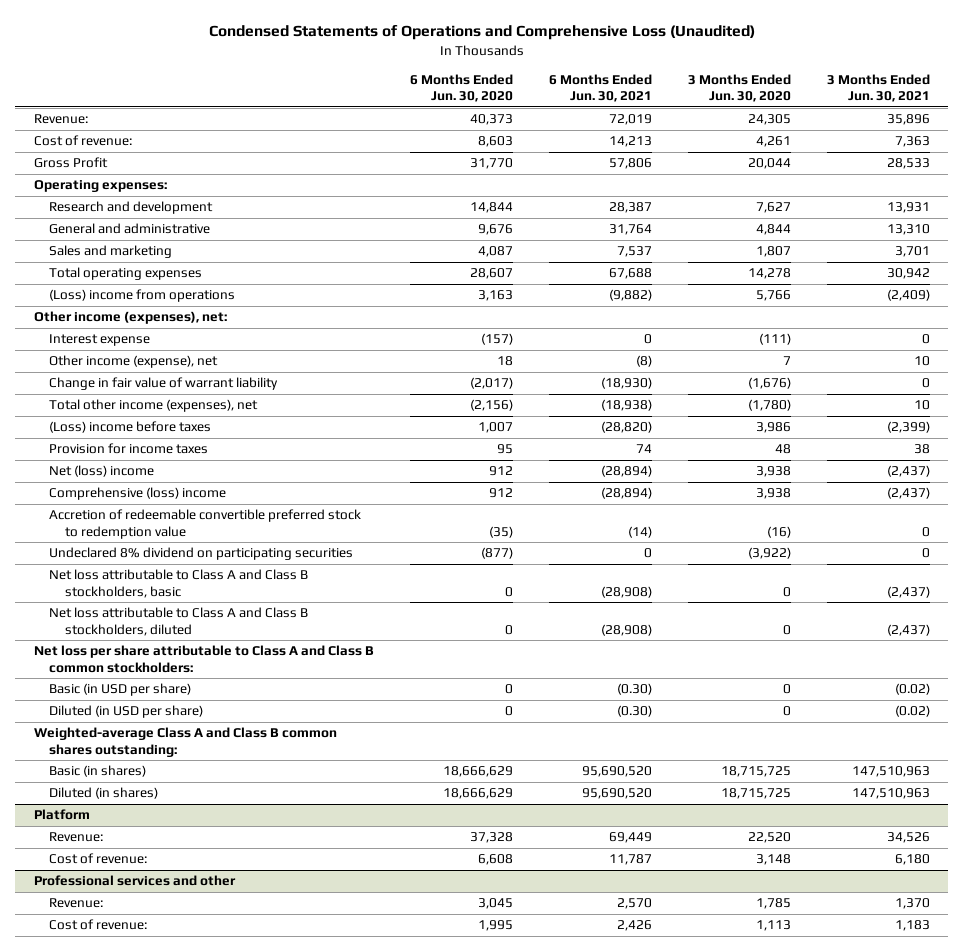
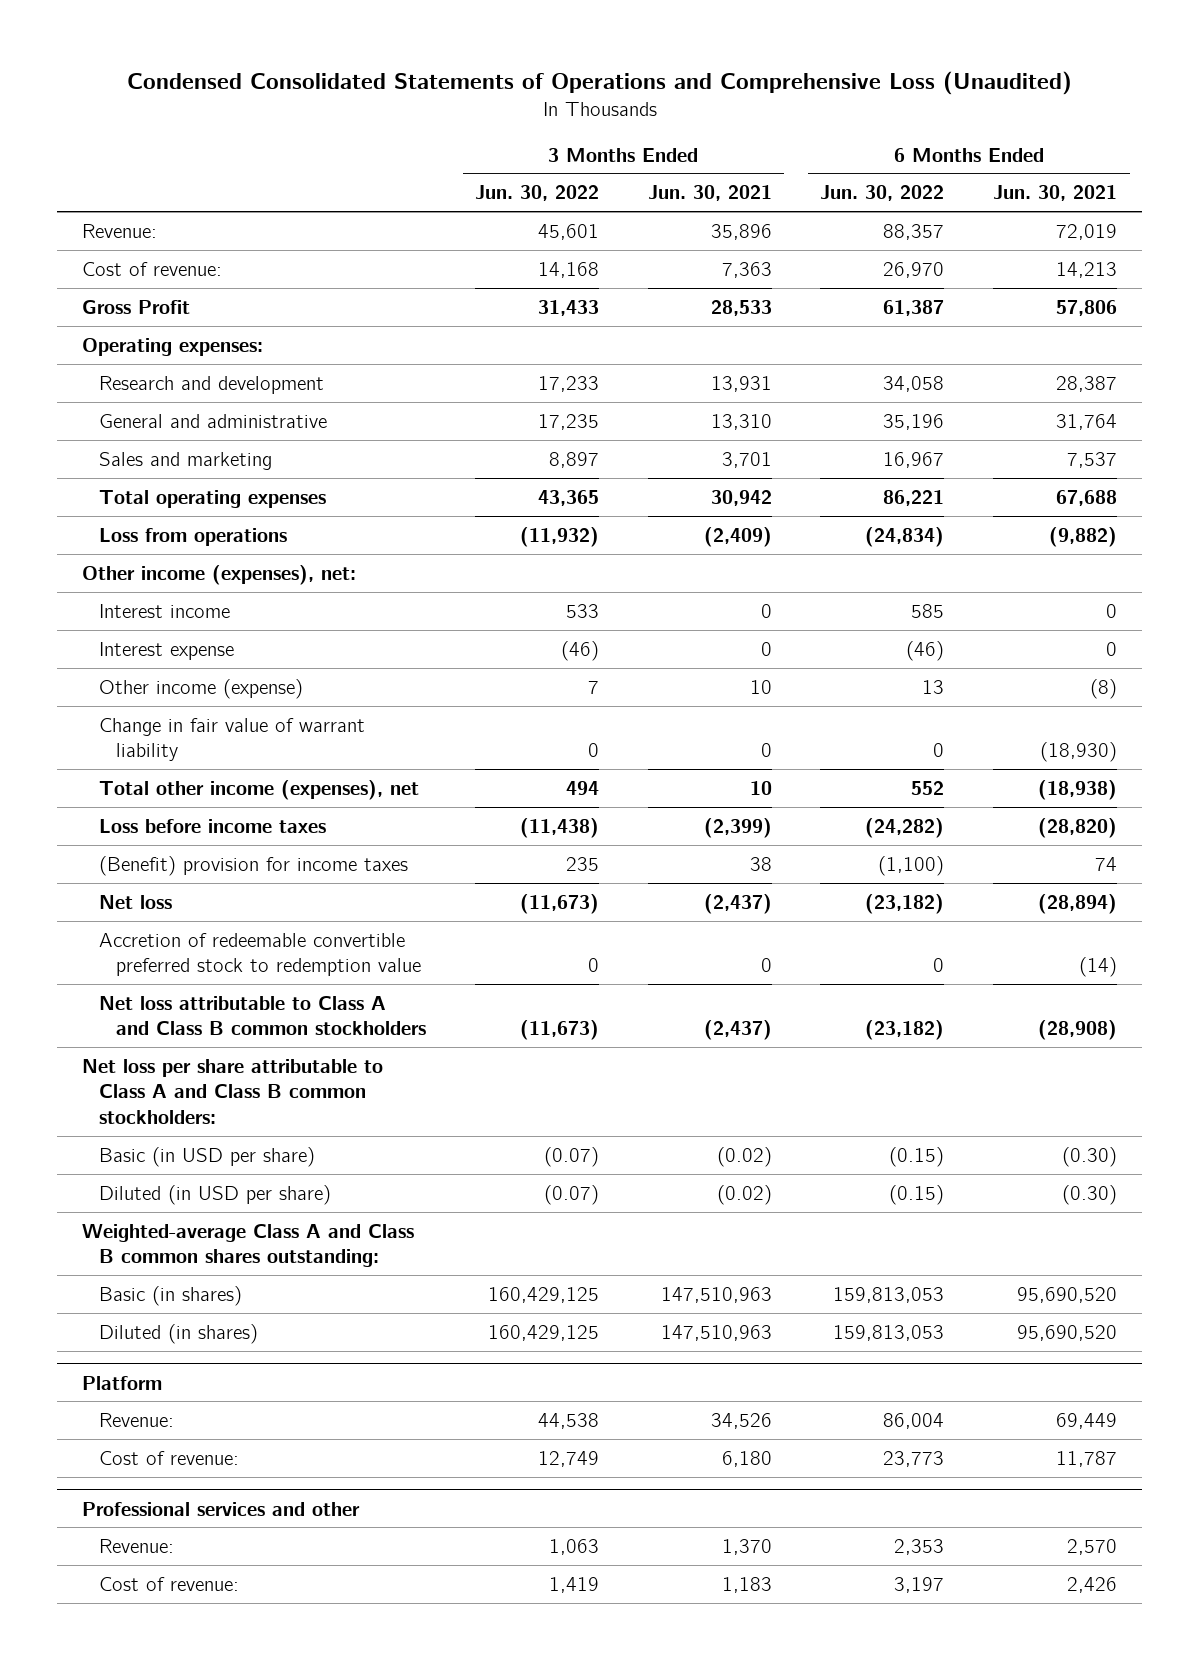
- Condensed Statements of Operations and Comprehensive Loss (Unaudited)
+ Condensed Consolidated Statements of Operations and Comprehensive Loss (Unaudited)
- | 6 Months Ended Jun. 30, 2020 | 6 Months Ended Jun. 30, 2021 | 3 Months Ended Jun. 30, 2020 | 3 Months Ended Jun. 30, 2021
+ | 3 Months Ended Jun. 30, 2022 | 3 Months Ended Jun. 30, 2021 | 6 Months Ended Jun. 30, 2022 | 6 Months Ended Jun. 30, 2021
- (Loss) income from operations | 3,163 | (9,882) | 5,766 | (2,409)
+ Loss from operations | (11,932) | (2,409) | (24,834) | (9,882)
+ Interest income | 533 | 0 | 585 | 0
- Other income (expense), net | 18 | (8) | 7 | 10
+ Other income (expense) | 7 | 10 | 13 | (8)
- (Loss) income before taxes | 1,007 | (28,820) | 3,986 | (2,399)
- Provision for income taxes | 95 | 74 | 48 | 38
- Net (loss) income | 912 | (28,894) | 3,938 | (2,437)
- Comprehensive (loss) income | 912 | (28,894) | 3,938 | (2,437)
+ Loss before income taxes | (11,438) | (2,399) | (24,282) | (28,820)
+ (Benefit) provision for income taxes | 235 | 38 | (1,100) | 74
+ Net loss | (11,673) | (2,437) | (23,182) | (28,894)
- Undeclared 8% dividend on participating securities | (877) | 0 | (3,922) | 0
- Net loss attributable to Class A and Class B stockholders, basic | 0 | (28,908) | 0 | (2,437)
- Net loss attributable to Class A and Class B stockholders, diluted | 0 | (28,908) | 0 | (2,437)
+ Net loss attributable to Class A and Class B common stockholders | (11,673) | (2,437) | (23,182) | (28,908)

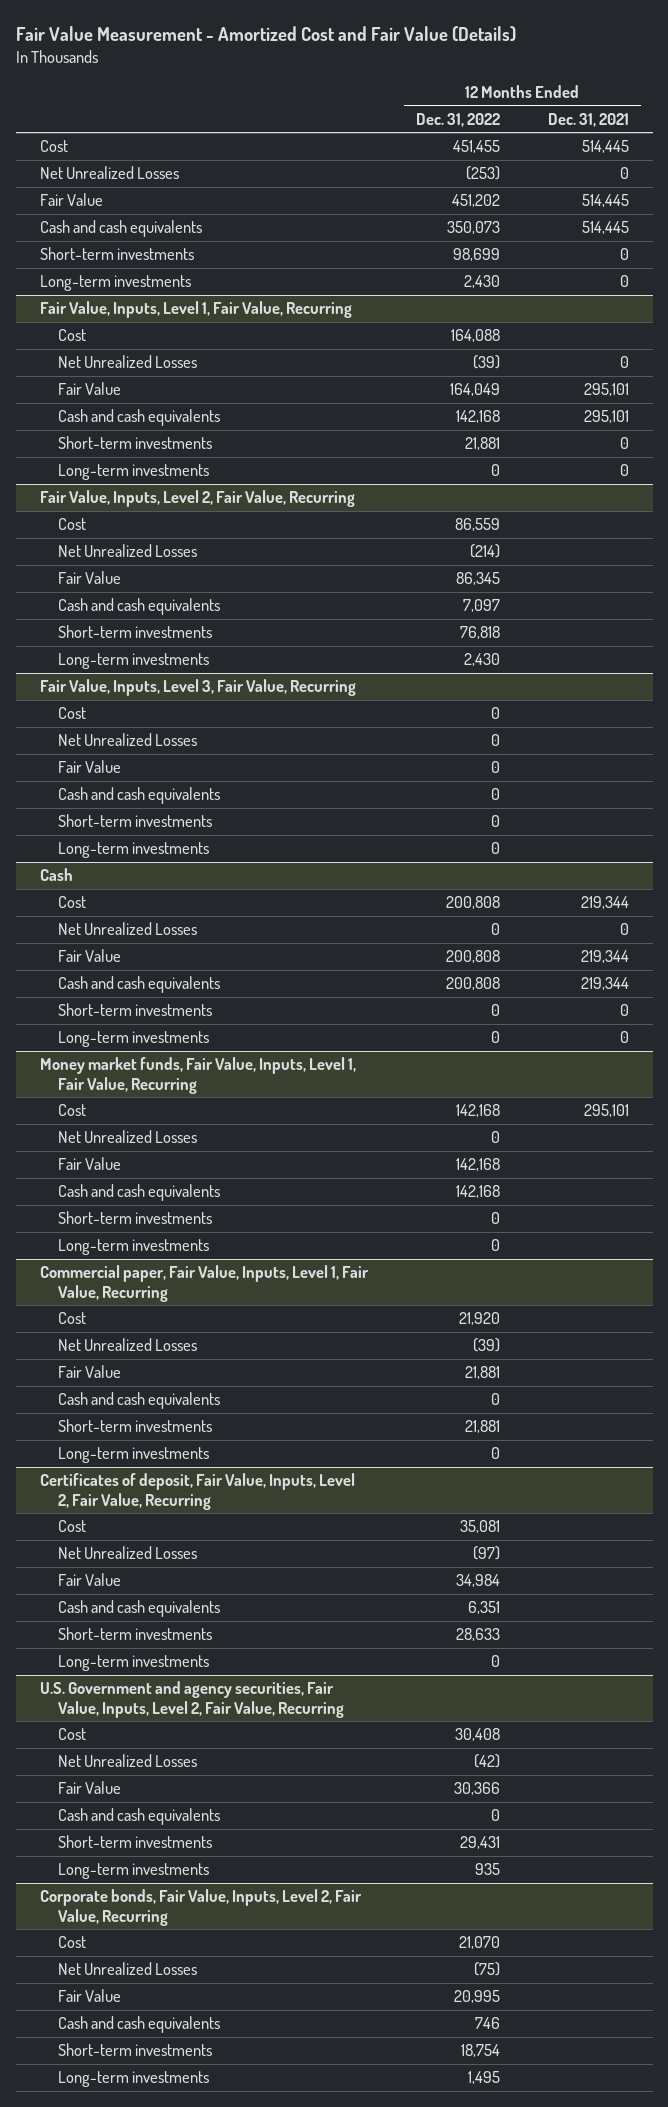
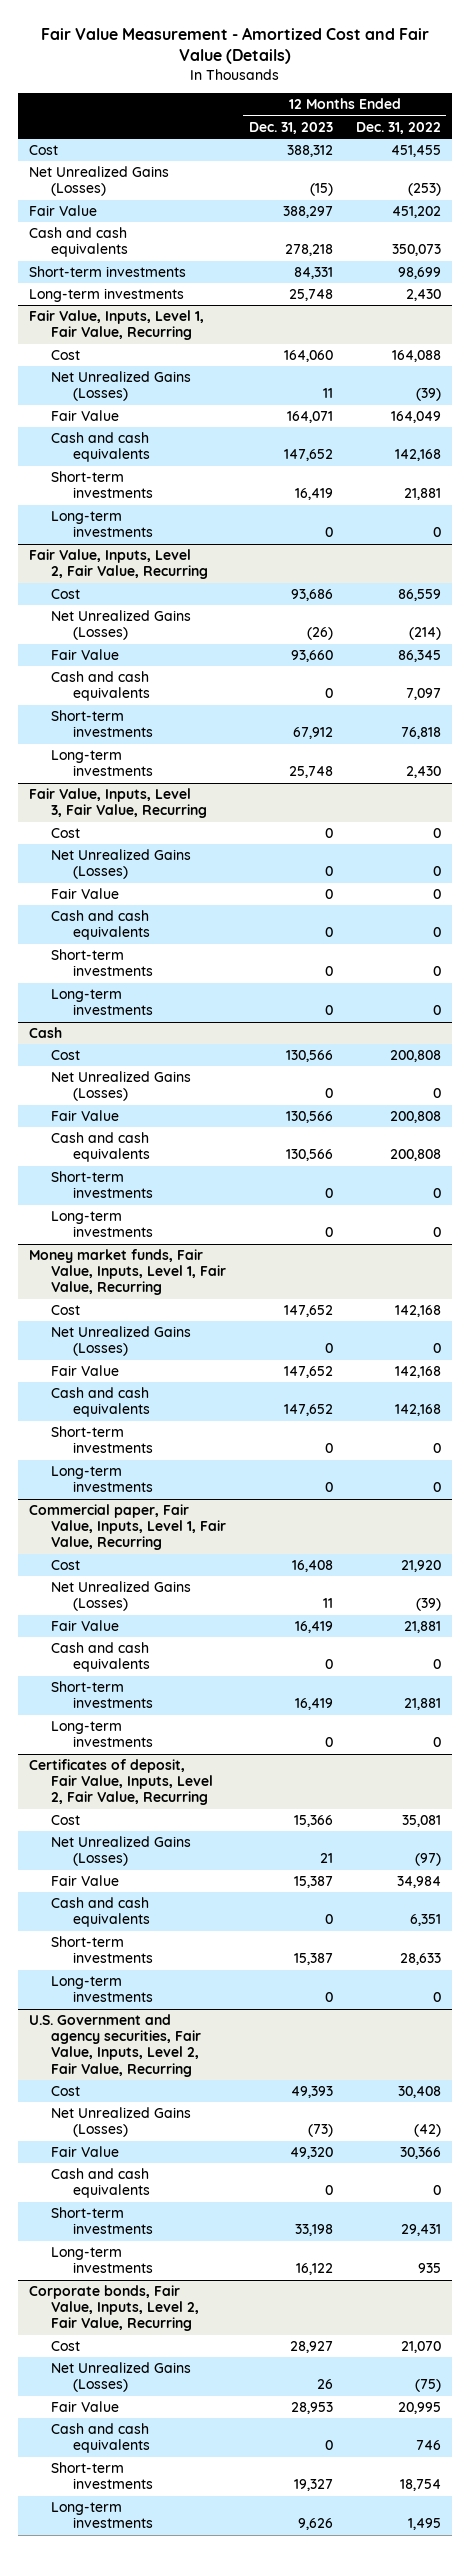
- | 12 Months Ended Dec. 31, 2022 | 12 Months Ended Dec. 31, 2021
+ | 12 Months Ended Dec. 31, 2023 | 12 Months Ended Dec. 31, 2022
- Net Unrealized Losses | (253) | 0
+ Net Unrealized Gains (Losses) | (15) | (253)
@ Fair Value, Inputs, Level 1, Fair Value, Recurring
- Net Unrealized Losses | (39) | 0
+ Net Unrealized Gains (Losses) | 11 | (39)
@ Fair Value, Inputs, Level 2, Fair Value, Recurring
- Net Unrealized Losses | (214) |
+ Net Unrealized Gains (Losses) | (26) | (214)
@ Fair Value, Inputs, Level 3, Fair Value, Recurring
- Net Unrealized Losses | 0 |
+ Net Unrealized Gains (Losses) | 0 | 0
@ Cash
- Net Unrealized Losses | 0 | 0
+ Net Unrealized Gains (Losses) | 0 | 0
@ Money market funds, Fair Value, Inputs, Level 1, Fair Value, Recurring
- Net Unrealized Losses | 0 |
+ Net Unrealized Gains (Losses) | 0 | 0
@ Commercial paper, Fair Value, Inputs, Level 1, Fair Value, Recurring
- Net Unrealized Losses | (39) |
+ Net Unrealized Gains (Losses) | 11 | (39)
@ Certificates of deposit, Fair Value, Inputs, Level 2, Fair Value, Recurring
- Net Unrealized Losses | (97) |
+ Net Unrealized Gains (Losses) | 21 | (97)
@ U.S. Government and agency securities, Fair Value, Inputs, Level 2, Fair Value, Recurring
- Net Unrealized Losses | (42) |
+ Net Unrealized Gains (Losses) | (73) | (42)
@ Corporate bonds, Fair Value, Inputs, Level 2, Fair Value, Recurring
- Net Unrealized Losses | (75) |
+ Net Unrealized Gains (Losses) | 26 | (75)

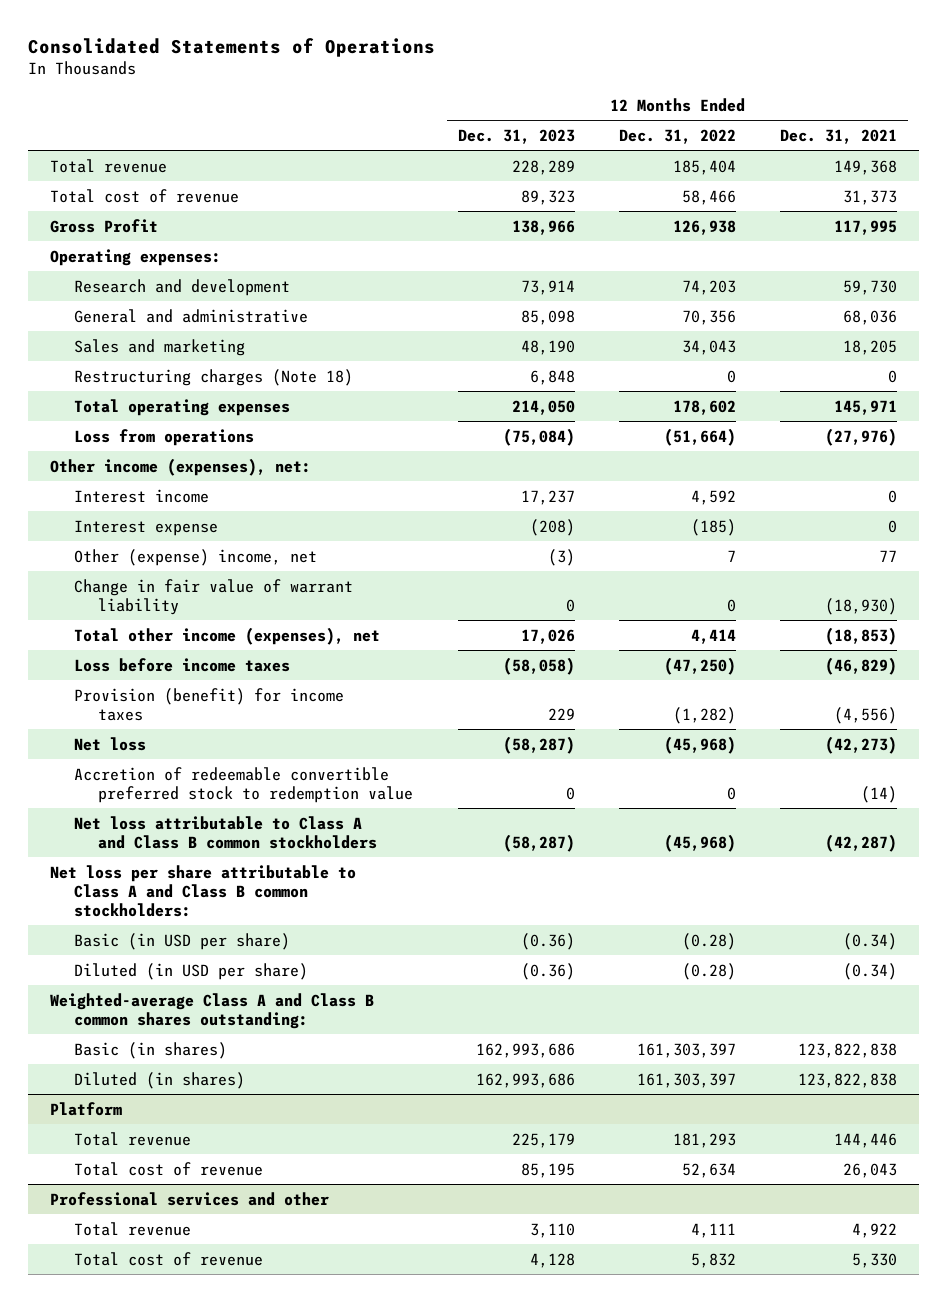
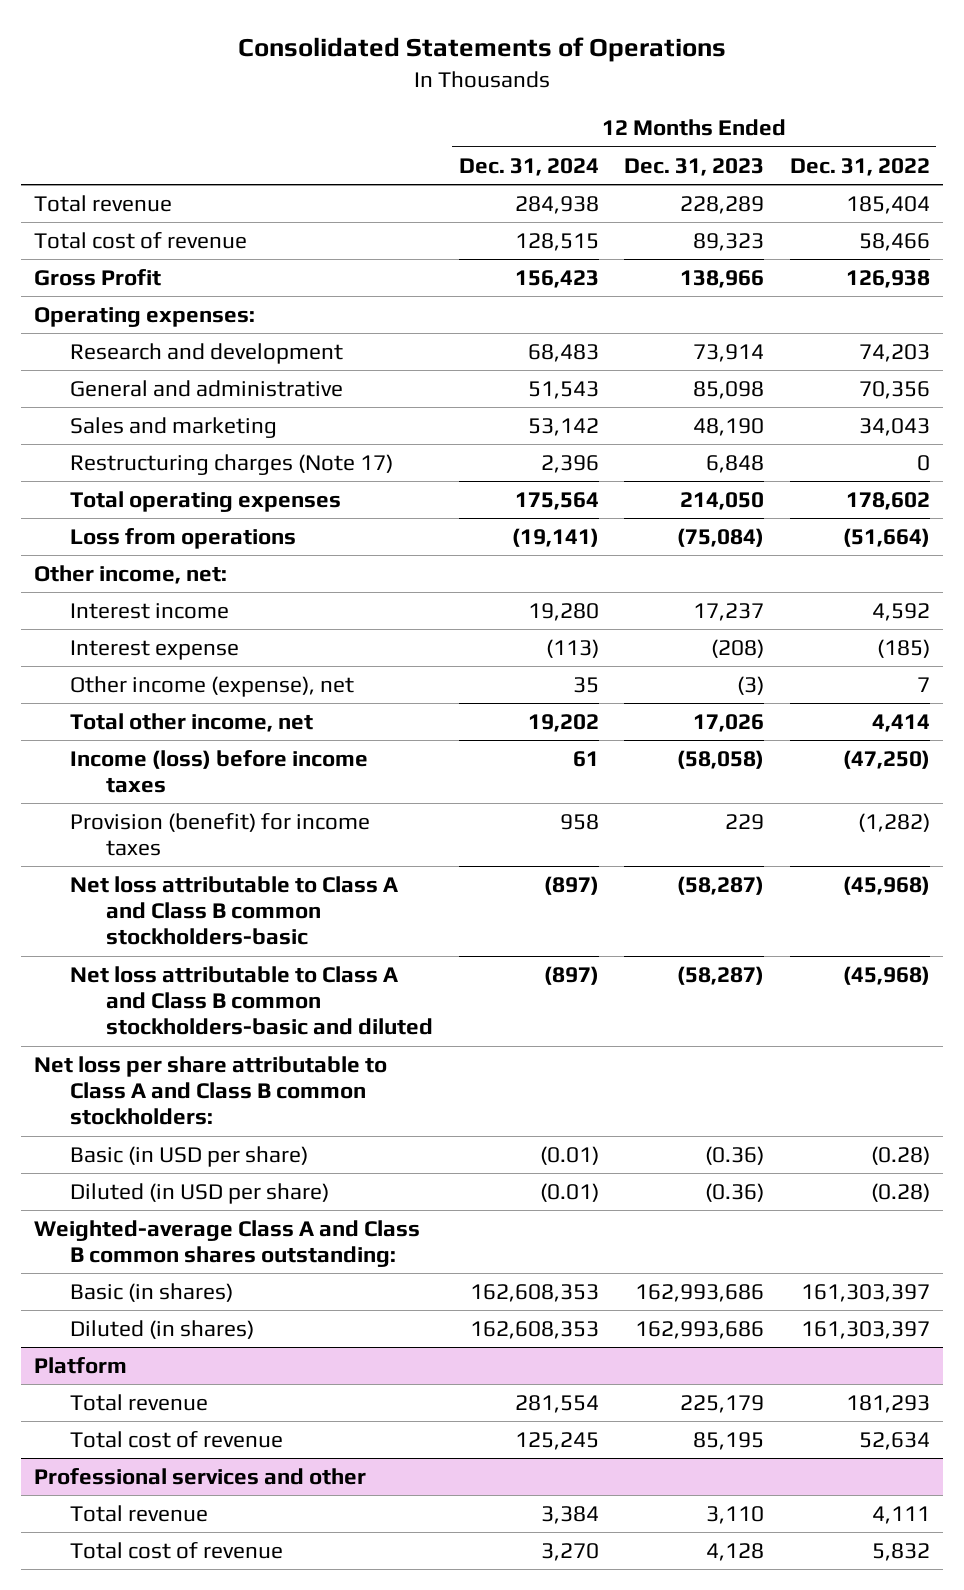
- | 12 Months Ended Dec. 31, 2023 | 12 Months Ended Dec. 31, 2022 | 12 Months Ended Dec. 31, 2021
+ | 12 Months Ended Dec. 31, 2024 | 12 Months Ended Dec. 31, 2023 | 12 Months Ended Dec. 31, 2022
- Restructuring charges (Note 18) | 6,848 | 0 | 0
+ Restructuring charges (Note 17) | 2,396 | 6,848 | 0
- Other income (expenses), net:
+ Other income, net:
- Other (expense) income, net | (3) | 7 | 77
- Change in fair value of warrant liability | 0 | 0 | (18,930)
- Total other income (expenses), net | 17,026 | 4,414 | (18,853)
- Loss before income taxes | (58,058) | (47,250) | (46,829)
+ Other income (expense), net | 35 | (3) | 7
+ Total other income, net | 19,202 | 17,026 | 4,414
+ Income (loss) before income taxes | 61 | (58,058) | (47,250)
- Net loss | (58,287) | (45,968) | (42,273)
- Accretion of redeemable convertible preferred stock to redemption value | 0 | 0 | (14)
- Net loss attributable to Class A and Class B common stockholders | (58,287) | (45,968) | (42,287)
+ Net loss attributable to Class A and Class B common stockholders-basic | (897) | (58,287) | (45,968)
+ Net loss attributable to Class A and Class B common stockholders-basic and diluted | (897) | (58,287) | (45,968)

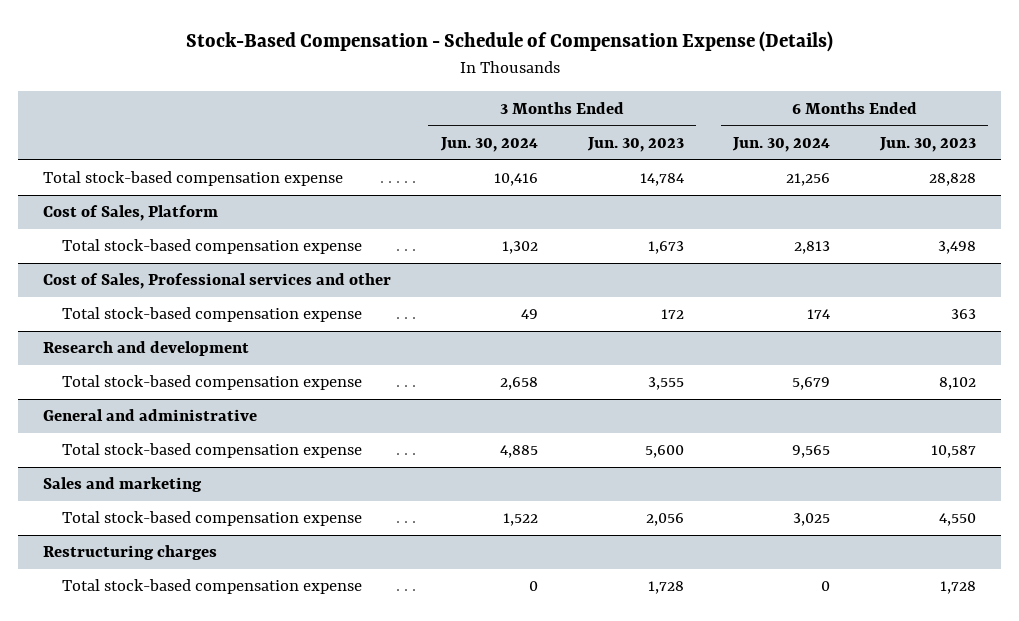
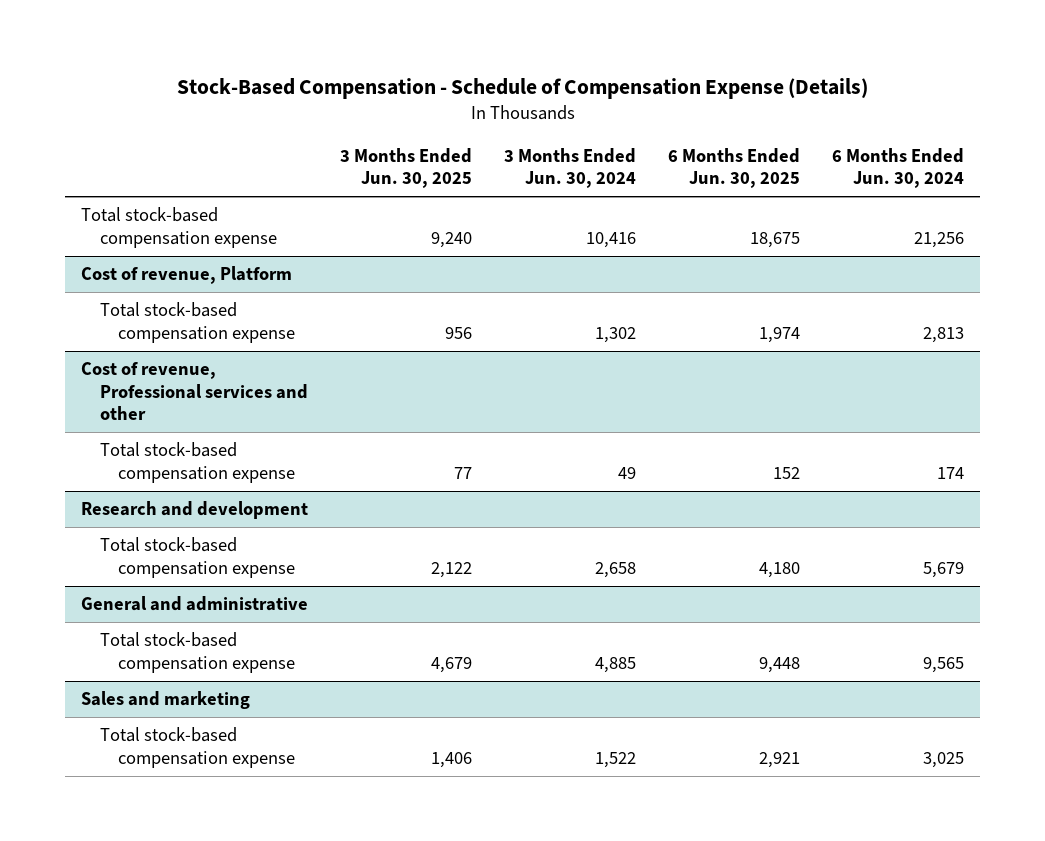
- | 3 Months Ended Jun. 30, 2024 | 3 Months Ended Jun. 30, 2023 | 6 Months Ended Jun. 30, 2024 | 6 Months Ended Jun. 30, 2023
+ | 3 Months Ended Jun. 30, 2025 | 3 Months Ended Jun. 30, 2024 | 6 Months Ended Jun. 30, 2025 | 6 Months Ended Jun. 30, 2024
- Cost of Sales, Platform
+ Cost of revenue, Platform
- Cost of Sales, Professional services and other
+ Cost of revenue, Professional services and other
- Restructuring charges
- Total stock-based compensation expense | 0 | 1,728 | 0 | 1,728

